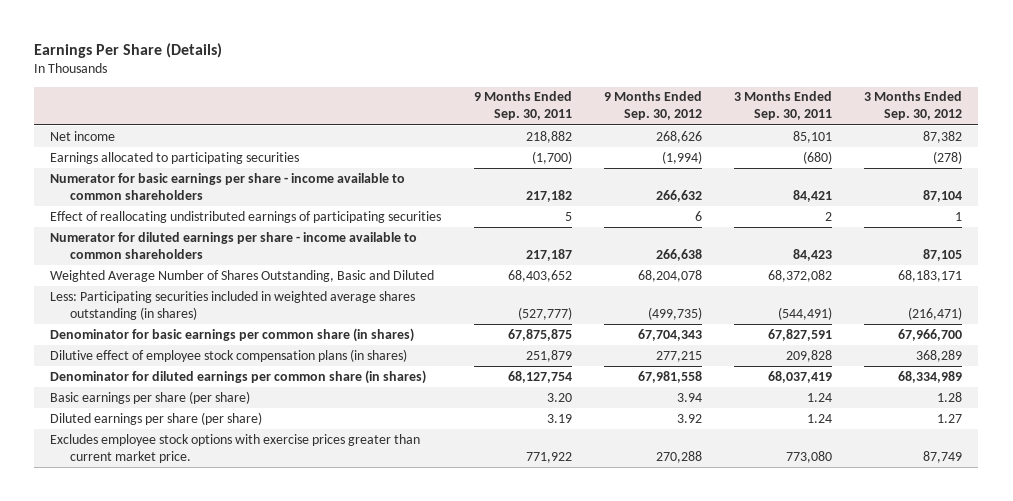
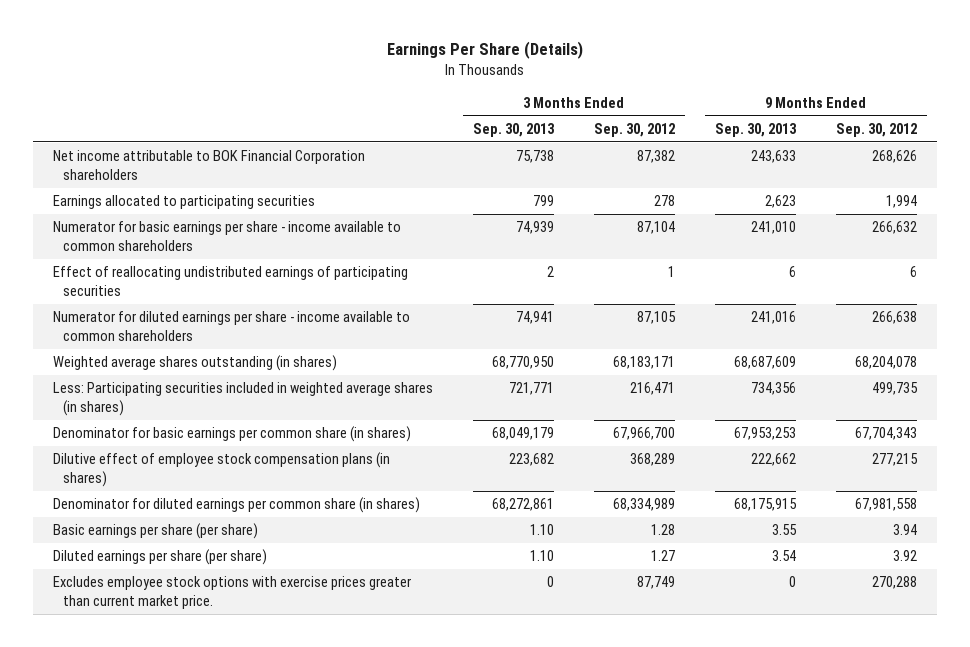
- | 9 Months Ended Sep. 30, 2011 | 9 Months Ended Sep. 30, 2012 | 3 Months Ended Sep. 30, 2011 | 3 Months Ended Sep. 30, 2012
+ | 3 Months Ended Sep. 30, 2013 | 3 Months Ended Sep. 30, 2012 | 9 Months Ended Sep. 30, 2013 | 9 Months Ended Sep. 30, 2012
- Net income | 218,882 | 268,626 | 85,101 | 87,382
- Earnings allocated to participating securities | (1,700) | (1,994) | (680) | (278)
+ Net income attributable to BOK Financial Corporation shareholders | 75,738 | 87,382 | 243,633 | 268,626
+ Earnings allocated to participating securities | 799 | 278 | 2,623 | 1,994
- Weighted Average Number of Shares Outstanding, Basic and Diluted | 68,403,652 | 68,204,078 | 68,372,082 | 68,183,171
- Less: Participating securities included in weighted average shares outstanding (in shares) | (527,777) | (499,735) | (544,491) | (216,471)
+ Weighted average shares outstanding (in shares) | 68,770,950 | 68,183,171 | 68,687,609 | 68,204,078
+ Less: Participating securities included in weighted average shares (in shares) | 721,771 | 216,471 | 734,356 | 499,735

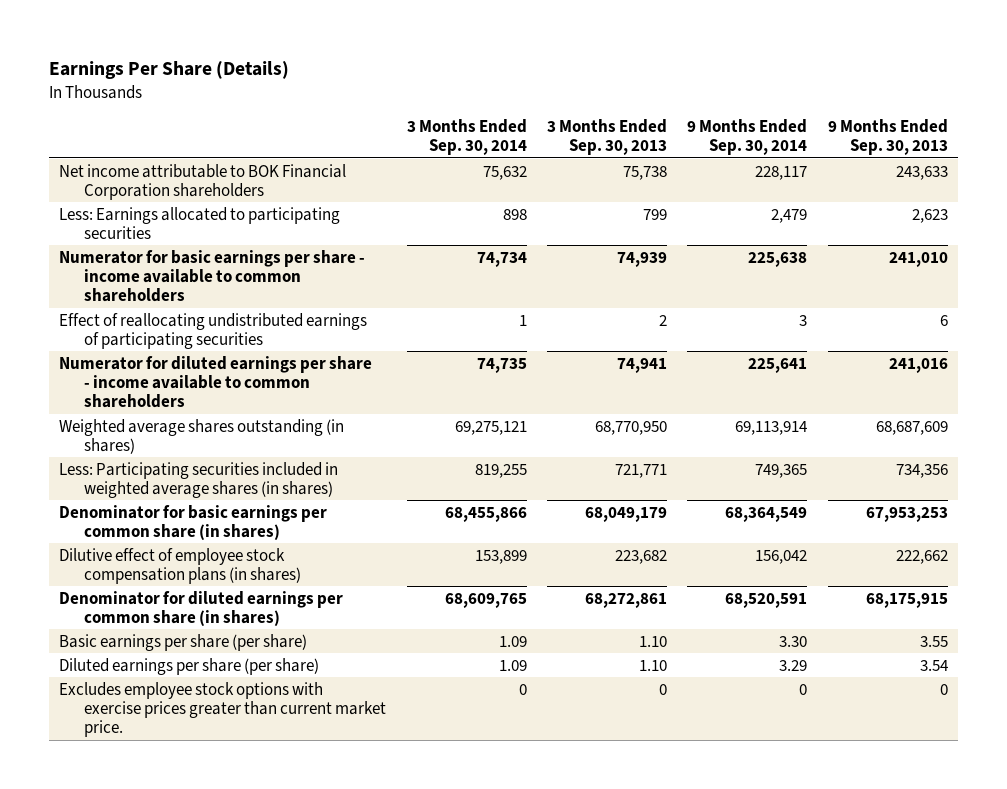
- | 3 Months Ended Sep. 30, 2013 | 3 Months Ended Sep. 30, 2012 | 9 Months Ended Sep. 30, 2013 | 9 Months Ended Sep. 30, 2012
+ | 3 Months Ended Sep. 30, 2014 | 3 Months Ended Sep. 30, 2013 | 9 Months Ended Sep. 30, 2014 | 9 Months Ended Sep. 30, 2013
- Earnings allocated to participating securities | 799 | 278 | 2,623 | 1,994
+ Less: Earnings allocated to participating securities | 898 | 799 | 2,479 | 2,623

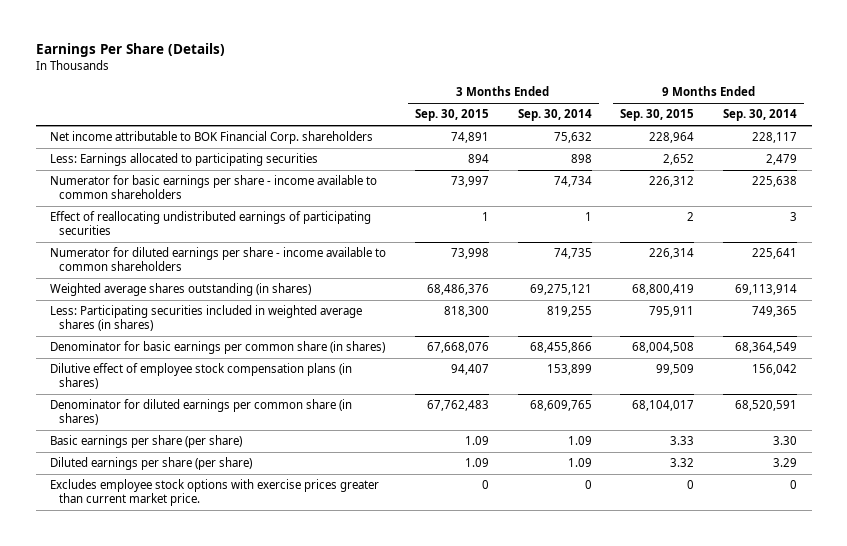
- | 3 Months Ended Sep. 30, 2014 | 3 Months Ended Sep. 30, 2013 | 9 Months Ended Sep. 30, 2014 | 9 Months Ended Sep. 30, 2013
+ | 3 Months Ended Sep. 30, 2015 | 3 Months Ended Sep. 30, 2014 | 9 Months Ended Sep. 30, 2015 | 9 Months Ended Sep. 30, 2014
- Net income attributable to BOK Financial Corporation shareholders | 75,632 | 75,738 | 228,117 | 243,633
+ Net income attributable to BOK Financial Corp. shareholders | 74,891 | 75,632 | 228,964 | 228,117

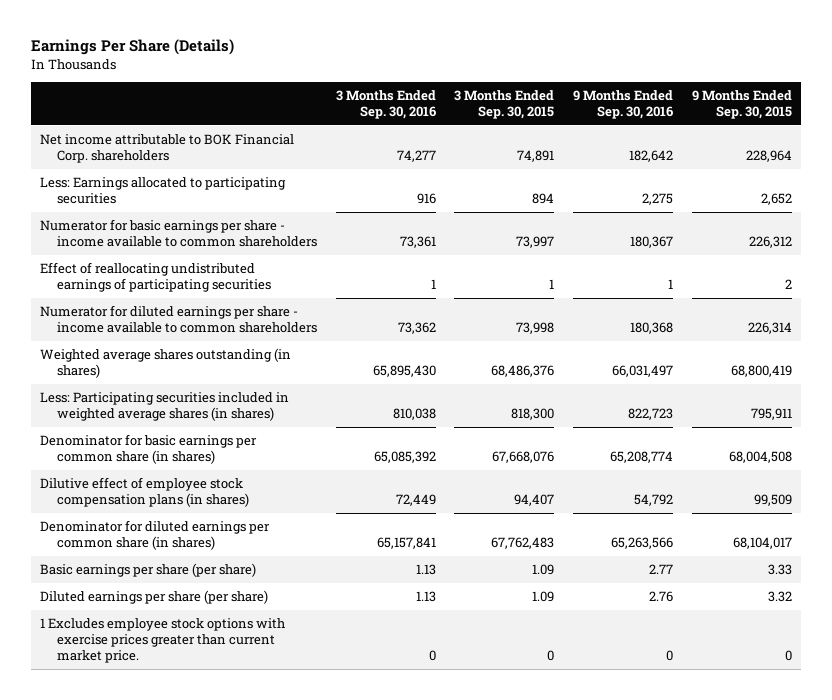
- | 3 Months Ended Sep. 30, 2015 | 3 Months Ended Sep. 30, 2014 | 9 Months Ended Sep. 30, 2015 | 9 Months Ended Sep. 30, 2014
+ | 3 Months Ended Sep. 30, 2016 | 3 Months Ended Sep. 30, 2015 | 9 Months Ended Sep. 30, 2016 | 9 Months Ended Sep. 30, 2015
- Excludes employee stock options with exercise prices greater than current market price. | 0 | 0 | 0 | 0
+ 1 Excludes employee stock options with exercise prices greater than current market price. | 0 | 0 | 0 | 0

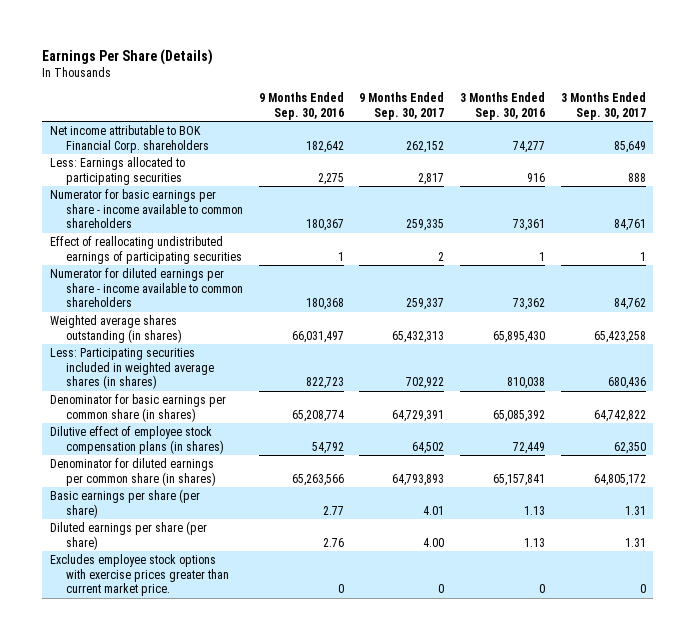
- | 3 Months Ended Sep. 30, 2016 | 3 Months Ended Sep. 30, 2015 | 9 Months Ended Sep. 30, 2016 | 9 Months Ended Sep. 30, 2015
+ | 9 Months Ended Sep. 30, 2016 | 9 Months Ended Sep. 30, 2017 | 3 Months Ended Sep. 30, 2016 | 3 Months Ended Sep. 30, 2017
- 1 Excludes employee stock options with exercise prices greater than current market price. | 0 | 0 | 0 | 0
+ Excludes employee stock options with exercise prices greater than current market price. | 0 | 0 | 0 | 0

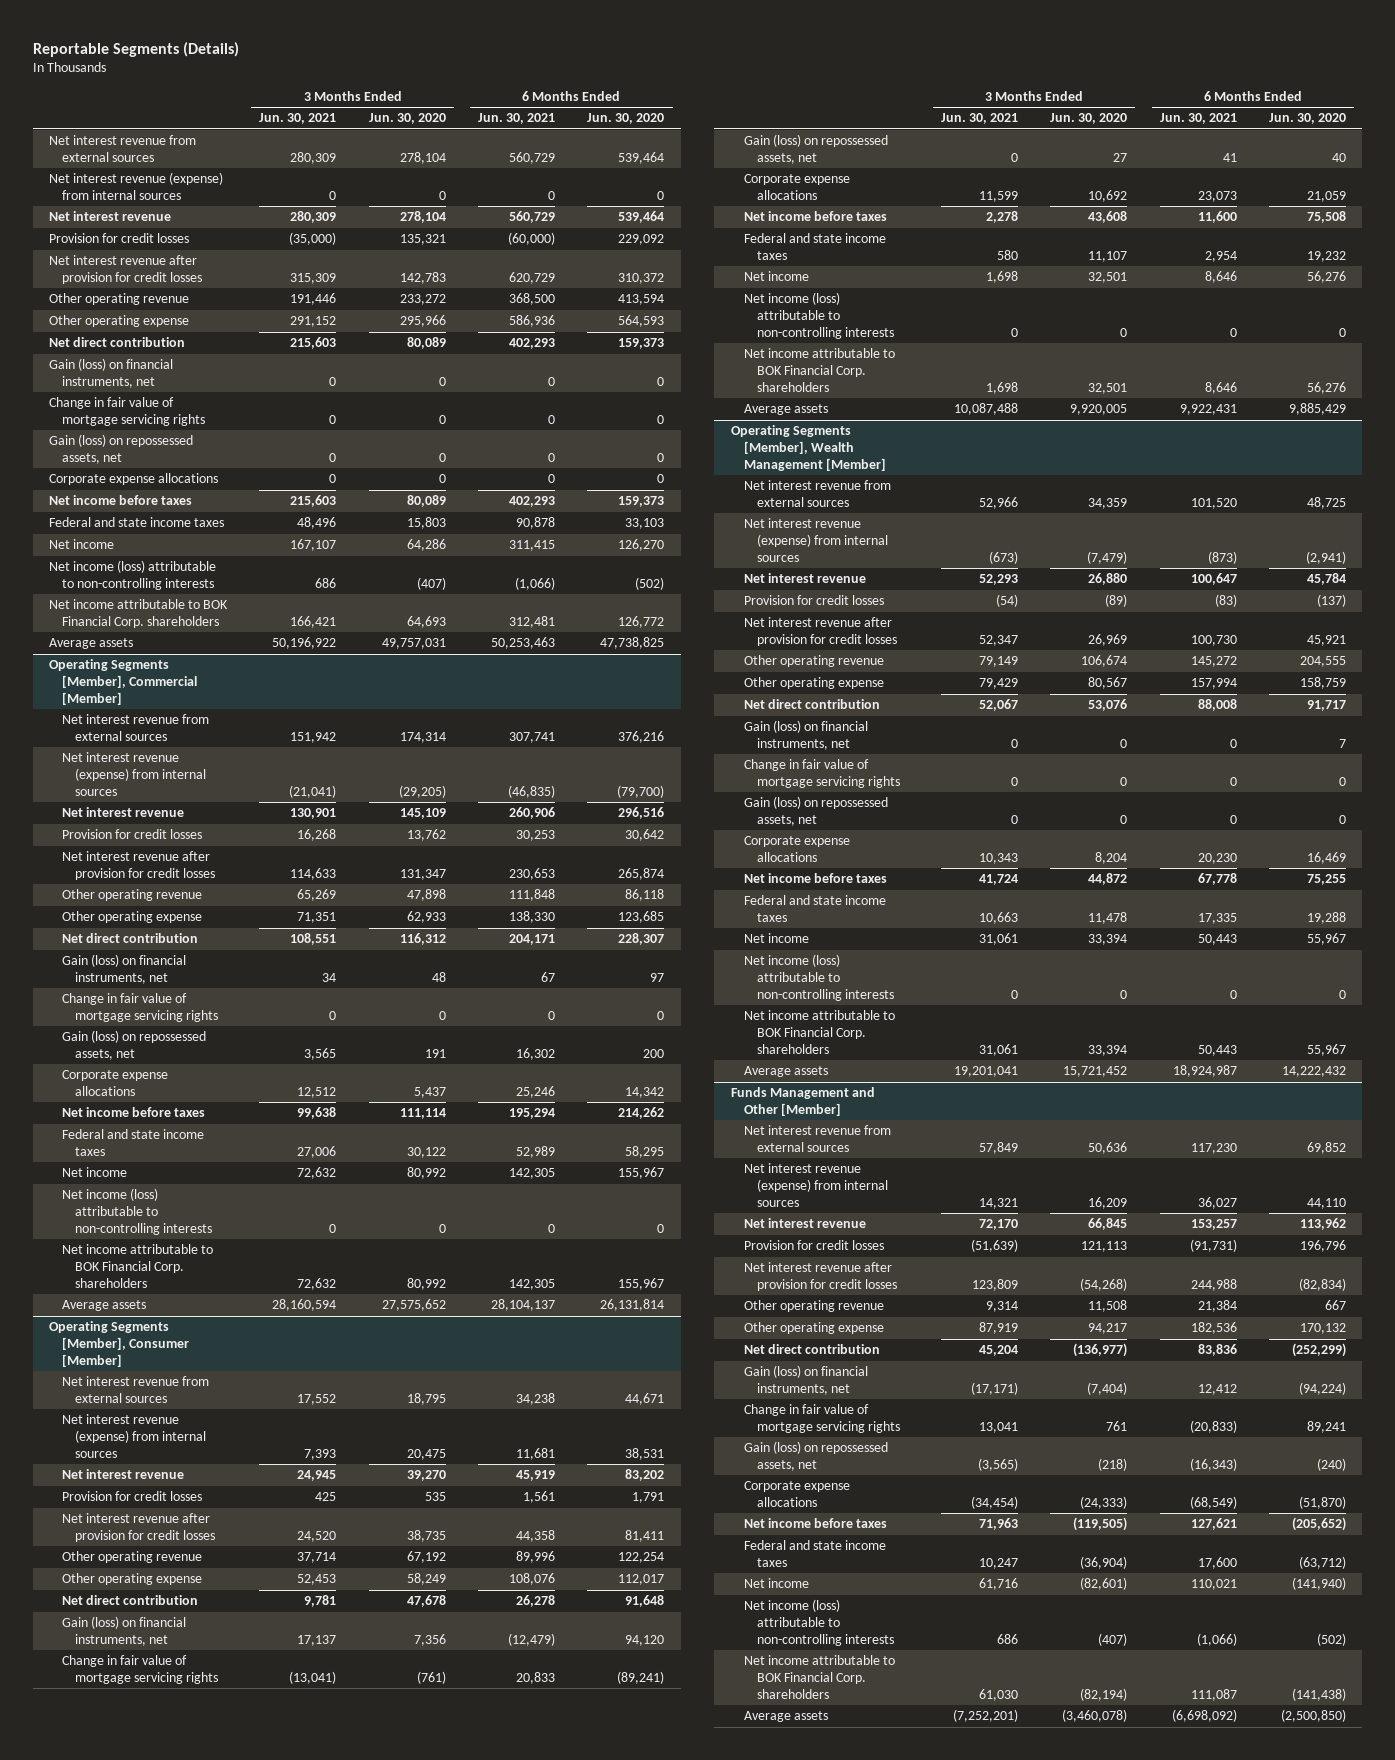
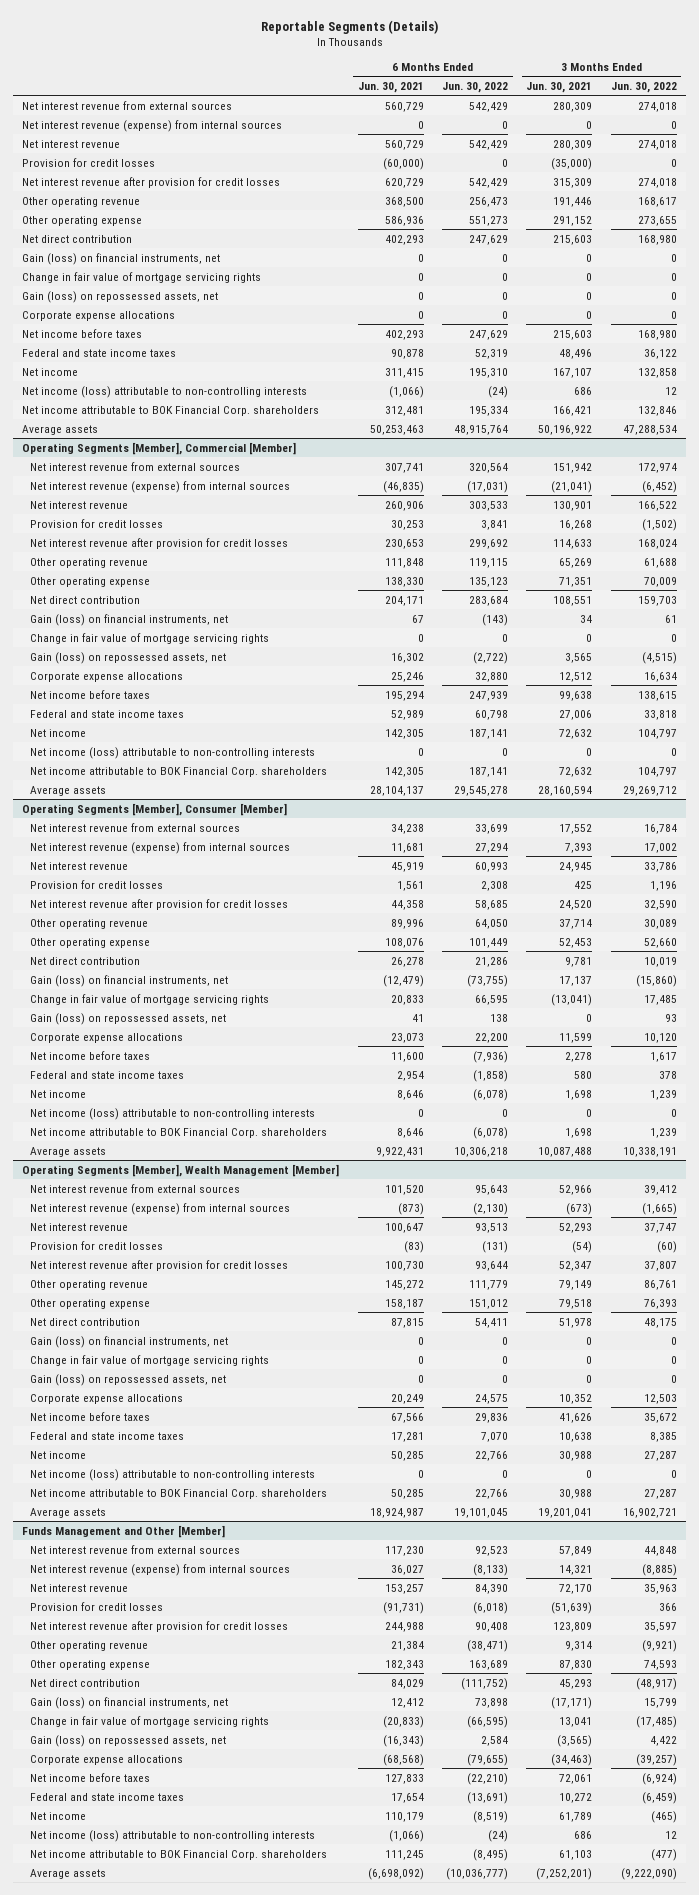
- | 3 Months Ended Jun. 30, 2021 | 3 Months Ended Jun. 30, 2020 | 6 Months Ended Jun. 30, 2021 | 6 Months Ended Jun. 30, 2020
+ | 6 Months Ended Jun. 30, 2021 | 6 Months Ended Jun. 30, 2022 | 3 Months Ended Jun. 30, 2021 | 3 Months Ended Jun. 30, 2022
@ Operating Segments [Member], Wealth Management [Member]
- Other operating expense | 79,429 | 80,567 | 157,994 | 158,759
- Net direct contribution | 52,067 | 53,076 | 88,008 | 91,717
+ Other operating expense | 158,187 | 151,012 | 79,518 | 76,393
+ Net direct contribution | 87,815 | 54,411 | 51,978 | 48,175
- Corporate expense allocations | 10,343 | 8,204 | 20,230 | 16,469
- Net income before taxes | 41,724 | 44,872 | 67,778 | 75,255
- Federal and state income taxes | 10,663 | 11,478 | 17,335 | 19,288
- Net income | 31,061 | 33,394 | 50,443 | 55,967
+ Corporate expense allocations | 20,249 | 24,575 | 10,352 | 12,503
+ Net income before taxes | 67,566 | 29,836 | 41,626 | 35,672
+ Federal and state income taxes | 17,281 | 7,070 | 10,638 | 8,385
+ Net income | 50,285 | 22,766 | 30,988 | 27,287
- Net income attributable to BOK Financial Corp. shareholders | 31,061 | 33,394 | 50,443 | 55,967
+ Net income attributable to BOK Financial Corp. shareholders | 50,285 | 22,766 | 30,988 | 27,287
@ Funds Management and Other [Member]
- Other operating expense | 87,919 | 94,217 | 182,536 | 170,132
- Net direct contribution | 45,204 | (136,977) | 83,836 | (252,299)
+ Other operating expense | 182,343 | 163,689 | 87,830 | 74,593
+ Net direct contribution | 84,029 | (111,752) | 45,293 | (48,917)
- Corporate expense allocations | (34,454) | (24,333) | (68,549) | (51,870)
- Net income before taxes | 71,963 | (119,505) | 127,621 | (205,652)
- Federal and state income taxes | 10,247 | (36,904) | 17,600 | (63,712)
- Net income | 61,716 | (82,601) | 110,021 | (141,940)
+ Corporate expense allocations | (68,568) | (79,655) | (34,463) | (39,257)
+ Net income before taxes | 127,833 | (22,210) | 72,061 | (6,924)
+ Federal and state income taxes | 17,654 | (13,691) | 10,272 | (6,459)
+ Net income | 110,179 | (8,519) | 61,789 | (465)
- Net income attributable to BOK Financial Corp. shareholders | 61,030 | (82,194) | 111,087 | (141,438)
+ Net income attributable to BOK Financial Corp. shareholders | 111,245 | (8,495) | 61,103 | (477)

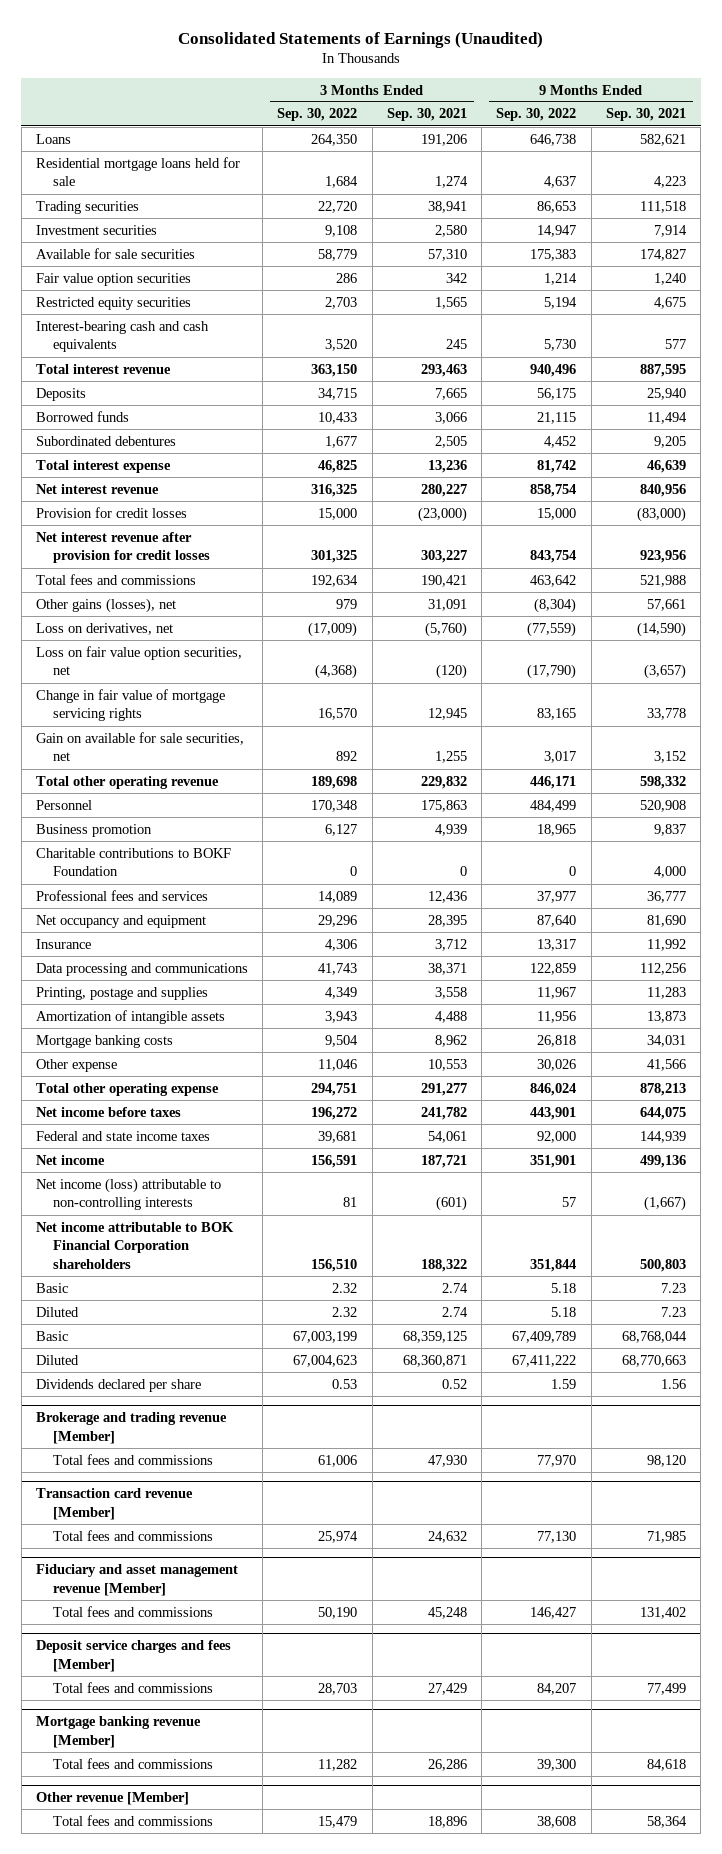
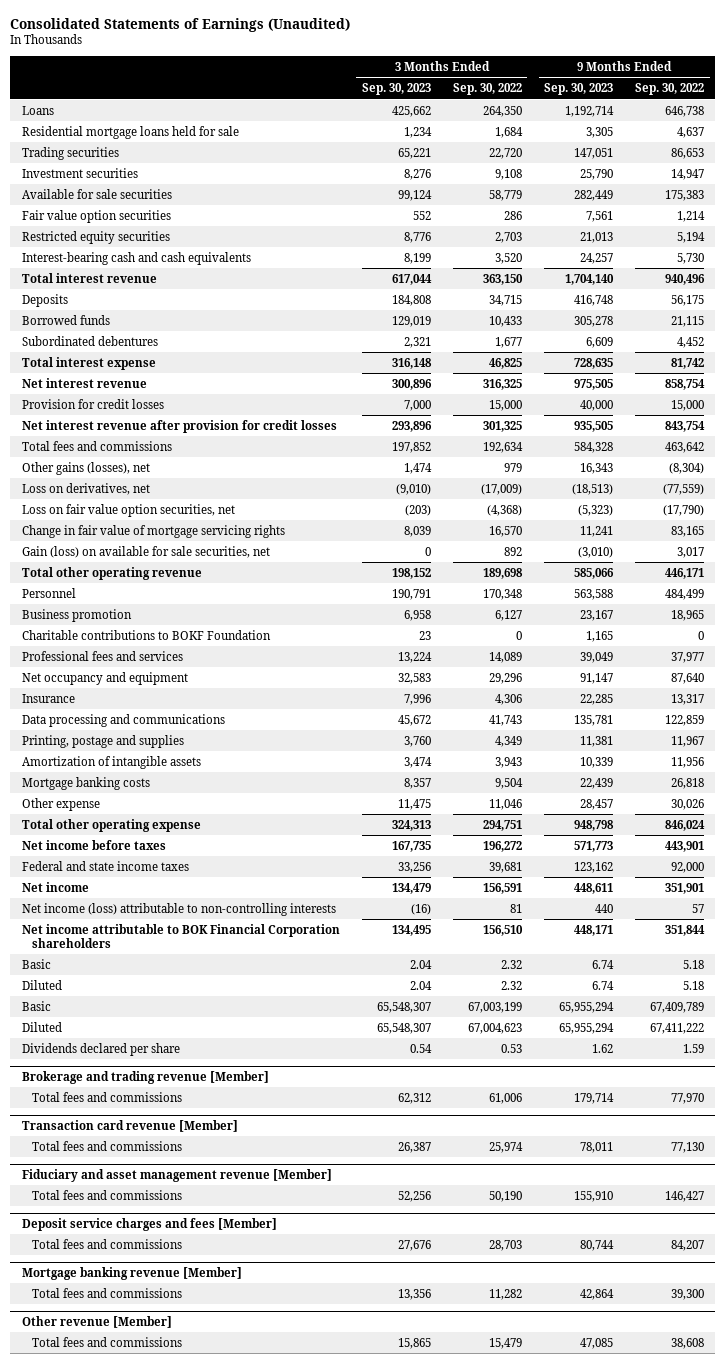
- | 3 Months Ended Sep. 30, 2022 | 3 Months Ended Sep. 30, 2021 | 9 Months Ended Sep. 30, 2022 | 9 Months Ended Sep. 30, 2021
+ | 3 Months Ended Sep. 30, 2023 | 3 Months Ended Sep. 30, 2022 | 9 Months Ended Sep. 30, 2023 | 9 Months Ended Sep. 30, 2022
- Gain on available for sale securities, net | 892 | 1,255 | 3,017 | 3,152
+ Gain (loss) on available for sale securities, net | 0 | 892 | (3,010) | 3,017

